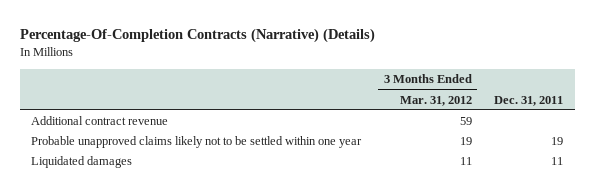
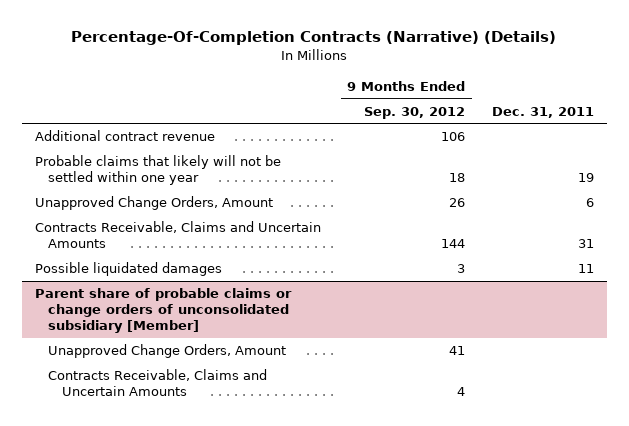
- | 3 Months Ended Mar. 31, 2012 | Dec. 31, 2011
+ | 9 Months Ended Sep. 30, 2012 | Dec. 31, 2011
- Probable unapproved claims likely not to be settled within one year | 19 | 19
- Liquidated damages | 11 | 11
+ Probable claims that likely will not be settled within one year | 18 | 19
+ Unapproved Change Orders, Amount | 26 | 6
+ Contracts Receivable, Claims and Uncertain Amounts | 144 | 31
+ Possible liquidated damages | 3 | 11
+ Parent share of probable claims or change orders of unconsolidated subsidiary [Member]
+ Unapproved Change Orders, Amount | 41 |
+ Contracts Receivable, Claims and Uncertain Amounts | 4 |

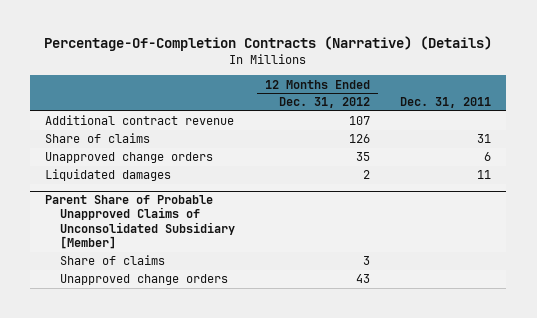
- | 9 Months Ended Sep. 30, 2012 | Dec. 31, 2011
+ | 12 Months Ended Dec. 31, 2012 | Dec. 31, 2011
- Probable claims that likely will not be settled within one year | 18 | 19
- Unapproved Change Orders, Amount | 26 | 6
- Contracts Receivable, Claims and Uncertain Amounts | 144 | 31
- Possible liquidated damages | 3 | 11
- Parent share of probable claims or change orders of unconsolidated subsidiary [Member]
- Unapproved Change Orders, Amount | 41 |
- Contracts Receivable, Claims and Uncertain Amounts | 4 |
+ Share of claims | 126 | 31
+ Unapproved change orders | 35 | 6
+ Liquidated damages | 2 | 11
+ Parent Share of Probable Unapproved Claims of Unconsolidated Subsidiary [Member]
+ Share of claims | 3 |
+ Unapproved change orders | 43 |

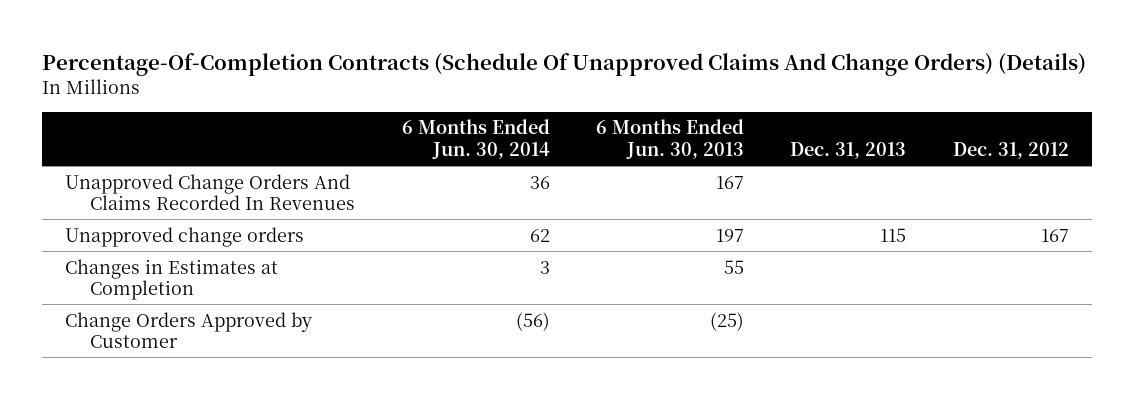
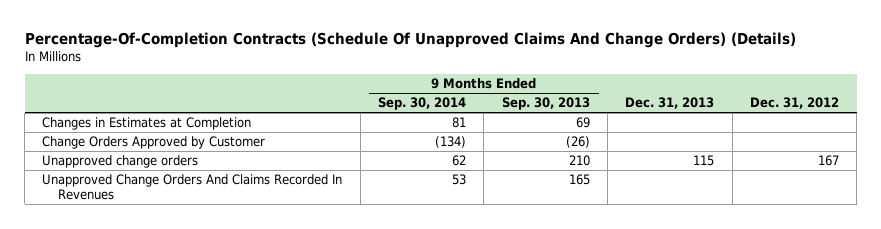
- | 6 Months Ended Jun. 30, 2014 | 6 Months Ended Jun. 30, 2013 | Dec. 31, 2013 | Dec. 31, 2012
+ | 9 Months Ended Sep. 30, 2014 | 9 Months Ended Sep. 30, 2013 | Dec. 31, 2013 | Dec. 31, 2012
moved down: Unapproved change orders | 62 | 210 | 115 | 167
moved down: Unapproved Change Orders And Claims Recorded In Revenues | 53 | 165 | |

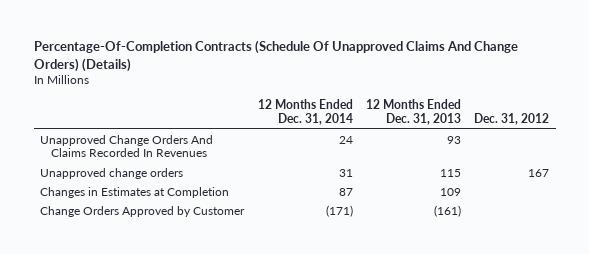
- | 9 Months Ended Sep. 30, 2014 | 9 Months Ended Sep. 30, 2013 | Dec. 31, 2013 | Dec. 31, 2012
+ | 12 Months Ended Dec. 31, 2014 | 12 Months Ended Dec. 31, 2013 | Dec. 31, 2012
moved up: Unapproved Change Orders And Claims Recorded In Revenues | 24 | 93 |
moved up: Unapproved change orders | 31 | 115 | 167

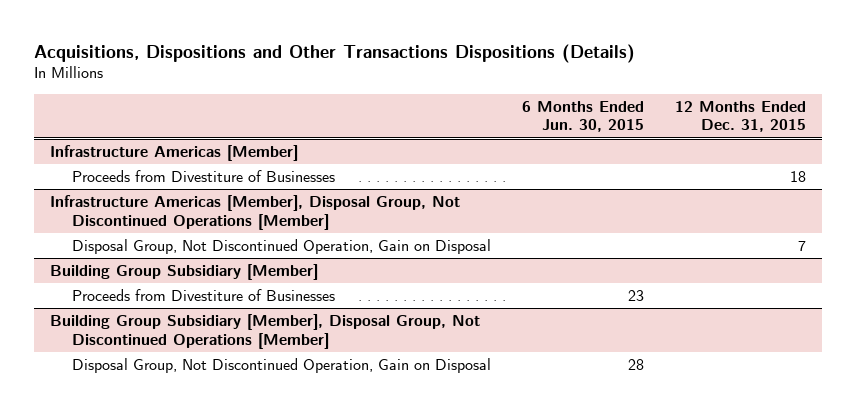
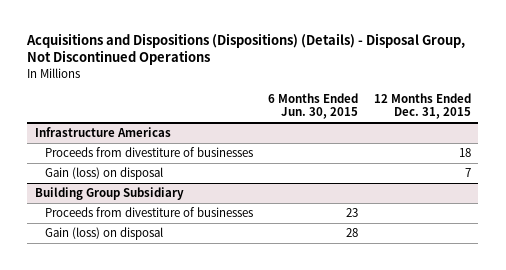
- Acquisitions, Dispositions and Other Transactions Dispositions (Details)
+ Acquisitions and Dispositions (Dispositions) (Details) - Disposal Group, Not Discontinued Operations
- Infrastructure Americas [Member]
- Proceeds from Divestiture of Businesses | | 18
- Infrastructure Americas [Member], Disposal Group, Not Discontinued Operations [Member]
- Disposal Group, Not Discontinued Operation, Gain on Disposal | | 7
- Building Group Subsidiary [Member]
- Proceeds from Divestiture of Businesses | 23 |
- Building Group Subsidiary [Member], Disposal Group, Not Discontinued Operations [Member]
- Disposal Group, Not Discontinued Operation, Gain on Disposal | 28 |
+ Infrastructure Americas
+ Proceeds from divestiture of businesses | | 18
+ Gain (loss) on disposal | | 7
+ Building Group Subsidiary
+ Proceeds from divestiture of businesses | 23 |
+ Gain (loss) on disposal | 28 |

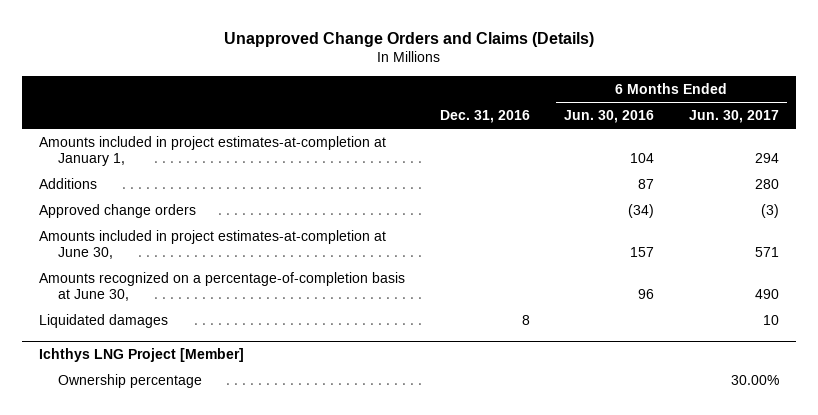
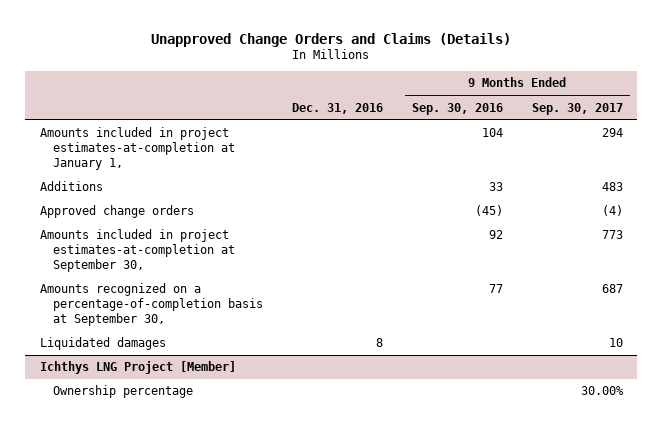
- | Dec. 31, 2016 | 6 Months Ended Jun. 30, 2016 | 6 Months Ended Jun. 30, 2017
+ | Dec. 31, 2016 | 9 Months Ended Sep. 30, 2016 | 9 Months Ended Sep. 30, 2017
- Amounts included in project estimates-at-completion at June 30, | | 157 | 571
- Amounts recognized on a percentage-of-completion basis at June 30, | | 96 | 490
+ Amounts included in project estimates-at-completion at September 30, | | 92 | 773
+ Amounts recognized on a percentage-of-completion basis at September 30, | | 77 | 687

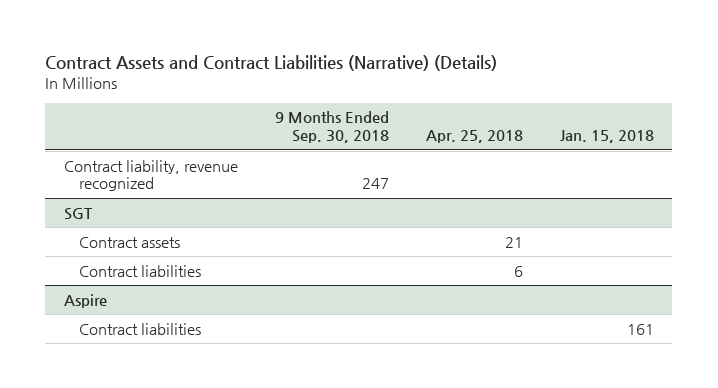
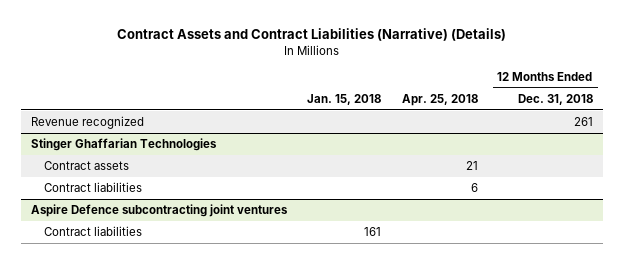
- | 9 Months Ended Sep. 30, 2018 | Apr. 25, 2018 | Jan. 15, 2018
+ | Jan. 15, 2018 | Apr. 25, 2018 | 12 Months Ended Dec. 31, 2018
- Contract liability, revenue recognized | 247 | |
- SGT
+ Revenue recognized | | | 261
+ Stinger Ghaffarian Technologies
- Aspire
+ Aspire Defence subcontracting joint ventures

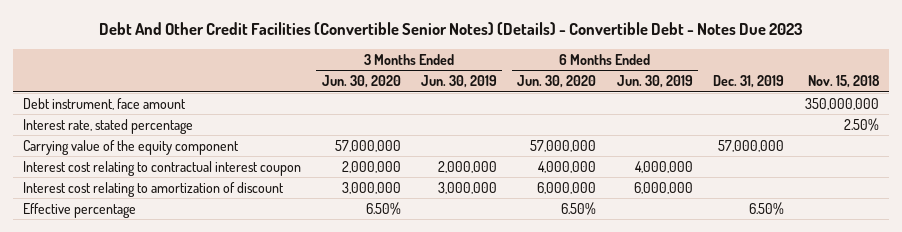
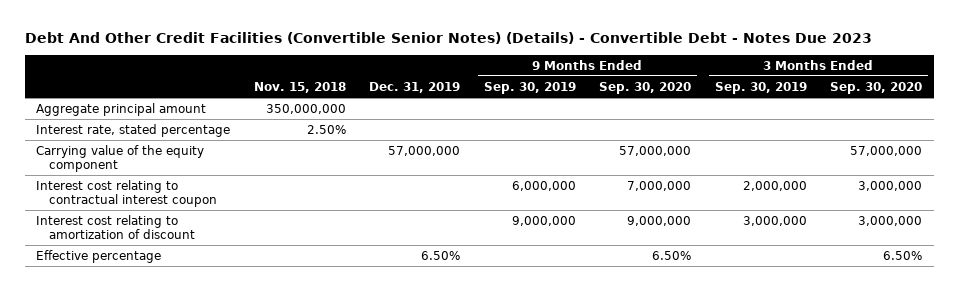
- | 3 Months Ended Jun. 30, 2020 | 3 Months Ended Jun. 30, 2019 | 6 Months Ended Jun. 30, 2020 | 6 Months Ended Jun. 30, 2019 | Dec. 31, 2019 | Nov. 15, 2018
+ | Nov. 15, 2018 | Dec. 31, 2019 | 9 Months Ended Sep. 30, 2019 | 9 Months Ended Sep. 30, 2020 | 3 Months Ended Sep. 30, 2019 | 3 Months Ended Sep. 30, 2020
- Debt instrument, face amount | | | | | | 350,000,000
+ Aggregate principal amount | 350,000,000 | | | | |

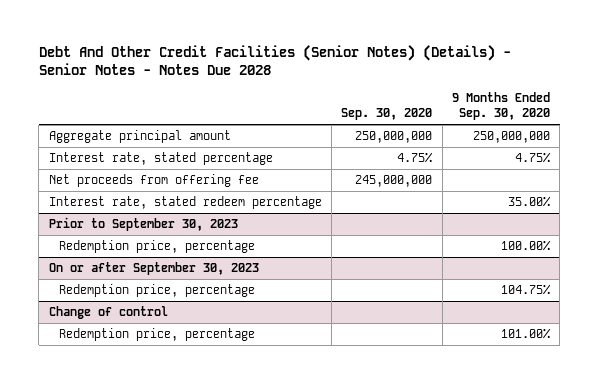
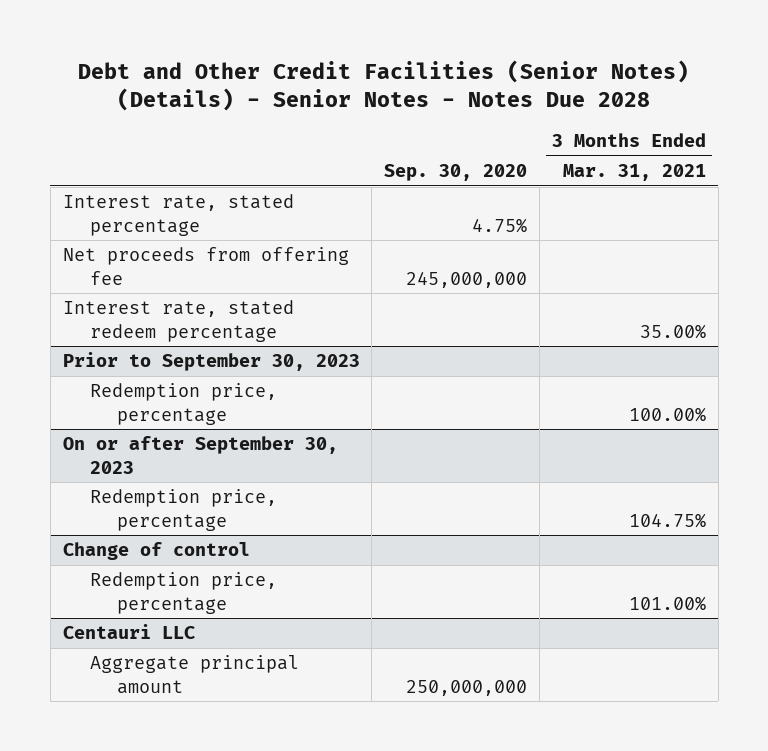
- Debt And Other Credit Facilities (Senior Notes) (Details) - Senior Notes - Notes Due 2028
+ Debt and Other Credit Facilities (Senior Notes) (Details) - Senior Notes - Notes Due 2028
- | Sep. 30, 2020 | 9 Months Ended Sep. 30, 2020
+ | Sep. 30, 2020 | 3 Months Ended Mar. 31, 2021
- Aggregate principal amount | 250,000,000 | 250,000,000
+ Centauri LLC
+ Aggregate principal amount | 250,000,000 |

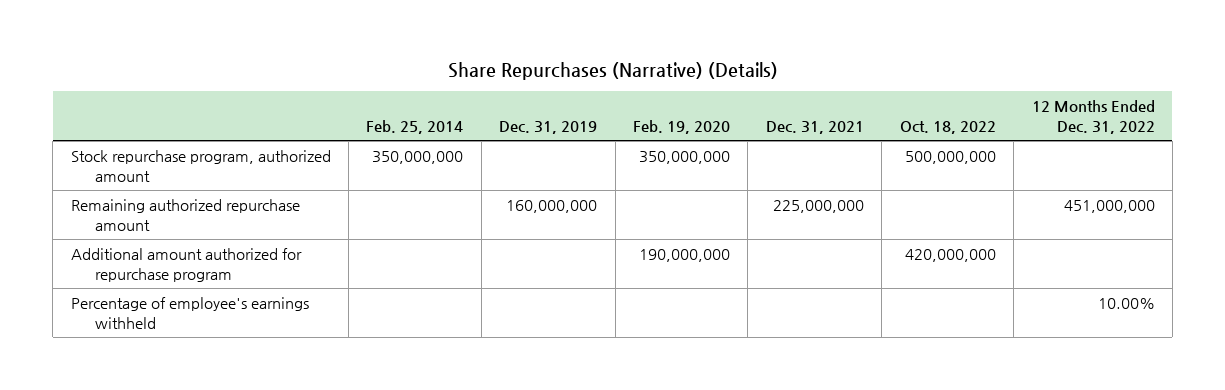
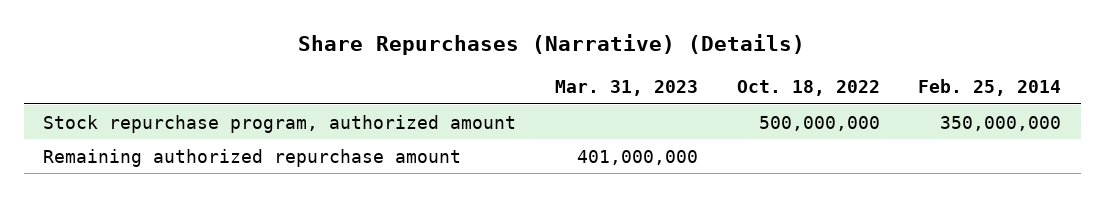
- | Feb. 25, 2014 | Dec. 31, 2019 | Feb. 19, 2020 | Dec. 31, 2021 | Oct. 18, 2022 | 12 Months Ended Dec. 31, 2022
+ | Mar. 31, 2023 | Oct. 18, 2022 | Feb. 25, 2014
- Additional amount authorized for repurchase program | | | 190,000,000 | | 420,000,000 |
- Percentage of employee's earnings withheld | | | | | | 10.00%

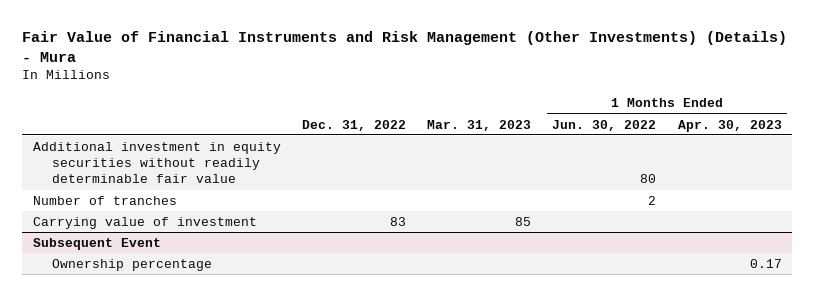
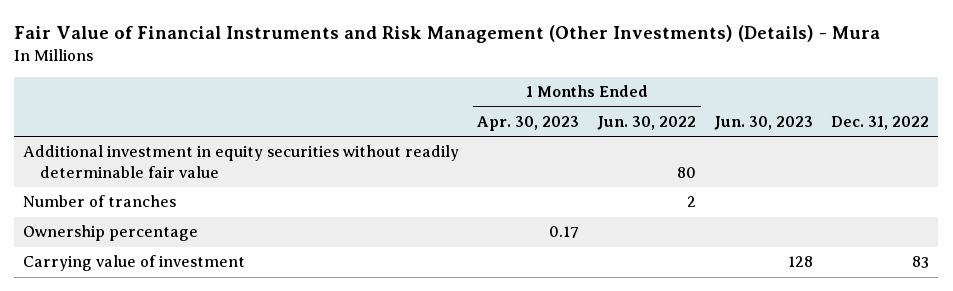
- | Dec. 31, 2022 | Mar. 31, 2023 | 1 Months Ended Jun. 30, 2022 | 1 Months Ended Apr. 30, 2023
+ | 1 Months Ended Apr. 30, 2023 | 1 Months Ended Jun. 30, 2022 | Jun. 30, 2023 | Dec. 31, 2022
+ Ownership percentage | 0.17 | | |
- Subsequent Event
- Ownership percentage | | | | 0.17

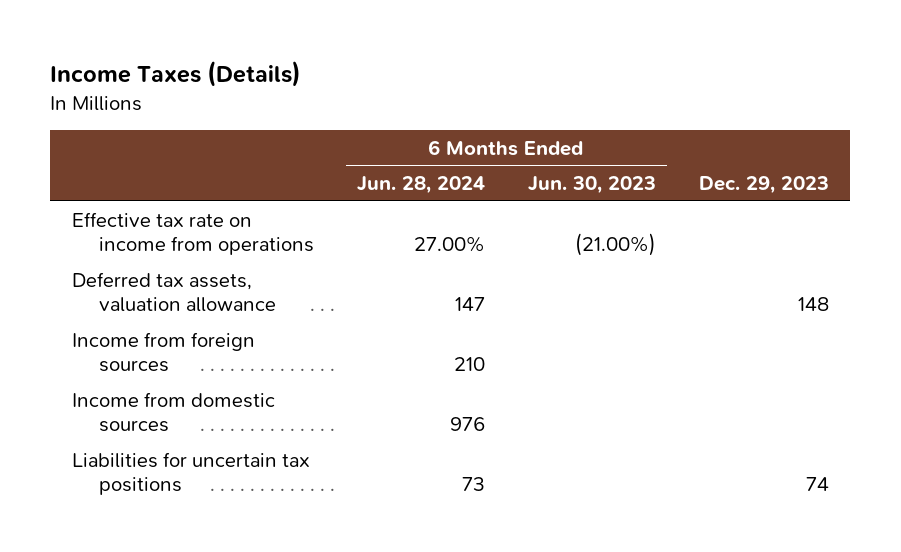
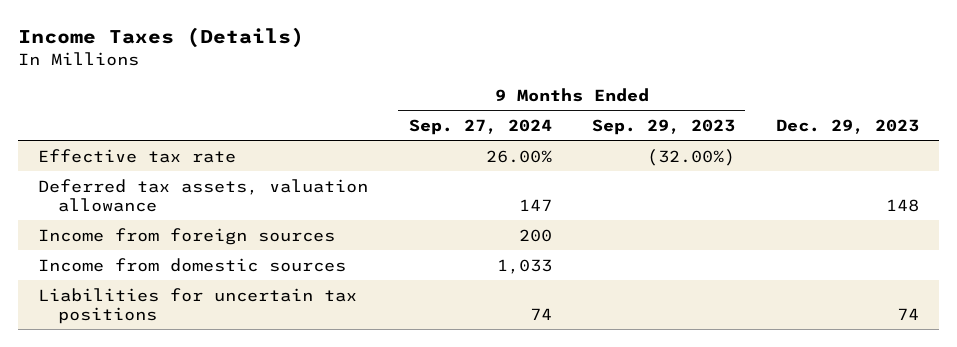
- | 6 Months Ended Jun. 28, 2024 | 6 Months Ended Jun. 30, 2023 | Dec. 29, 2023
+ | 9 Months Ended Sep. 27, 2024 | 9 Months Ended Sep. 29, 2023 | Dec. 29, 2023
- Effective tax rate on income from operations | 27.00% | (21.00%) |
+ Effective tax rate | 26.00% | (32.00%) |

